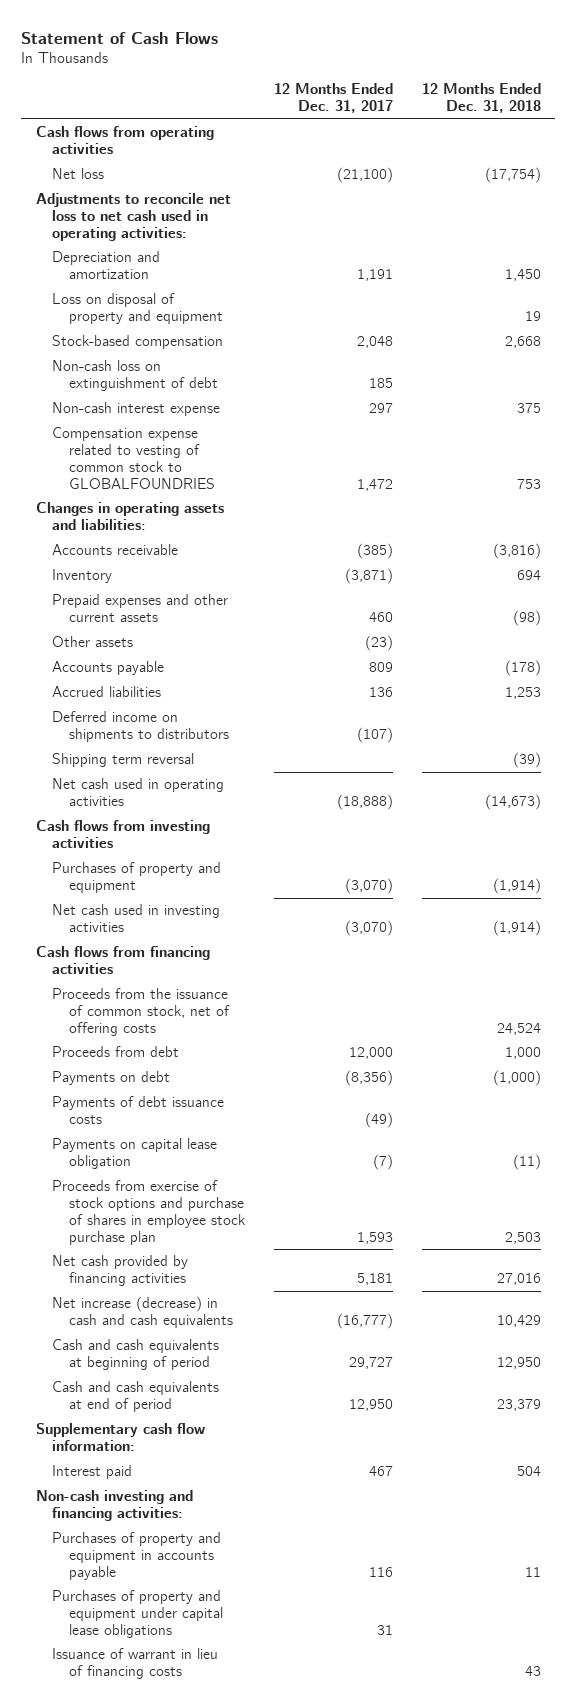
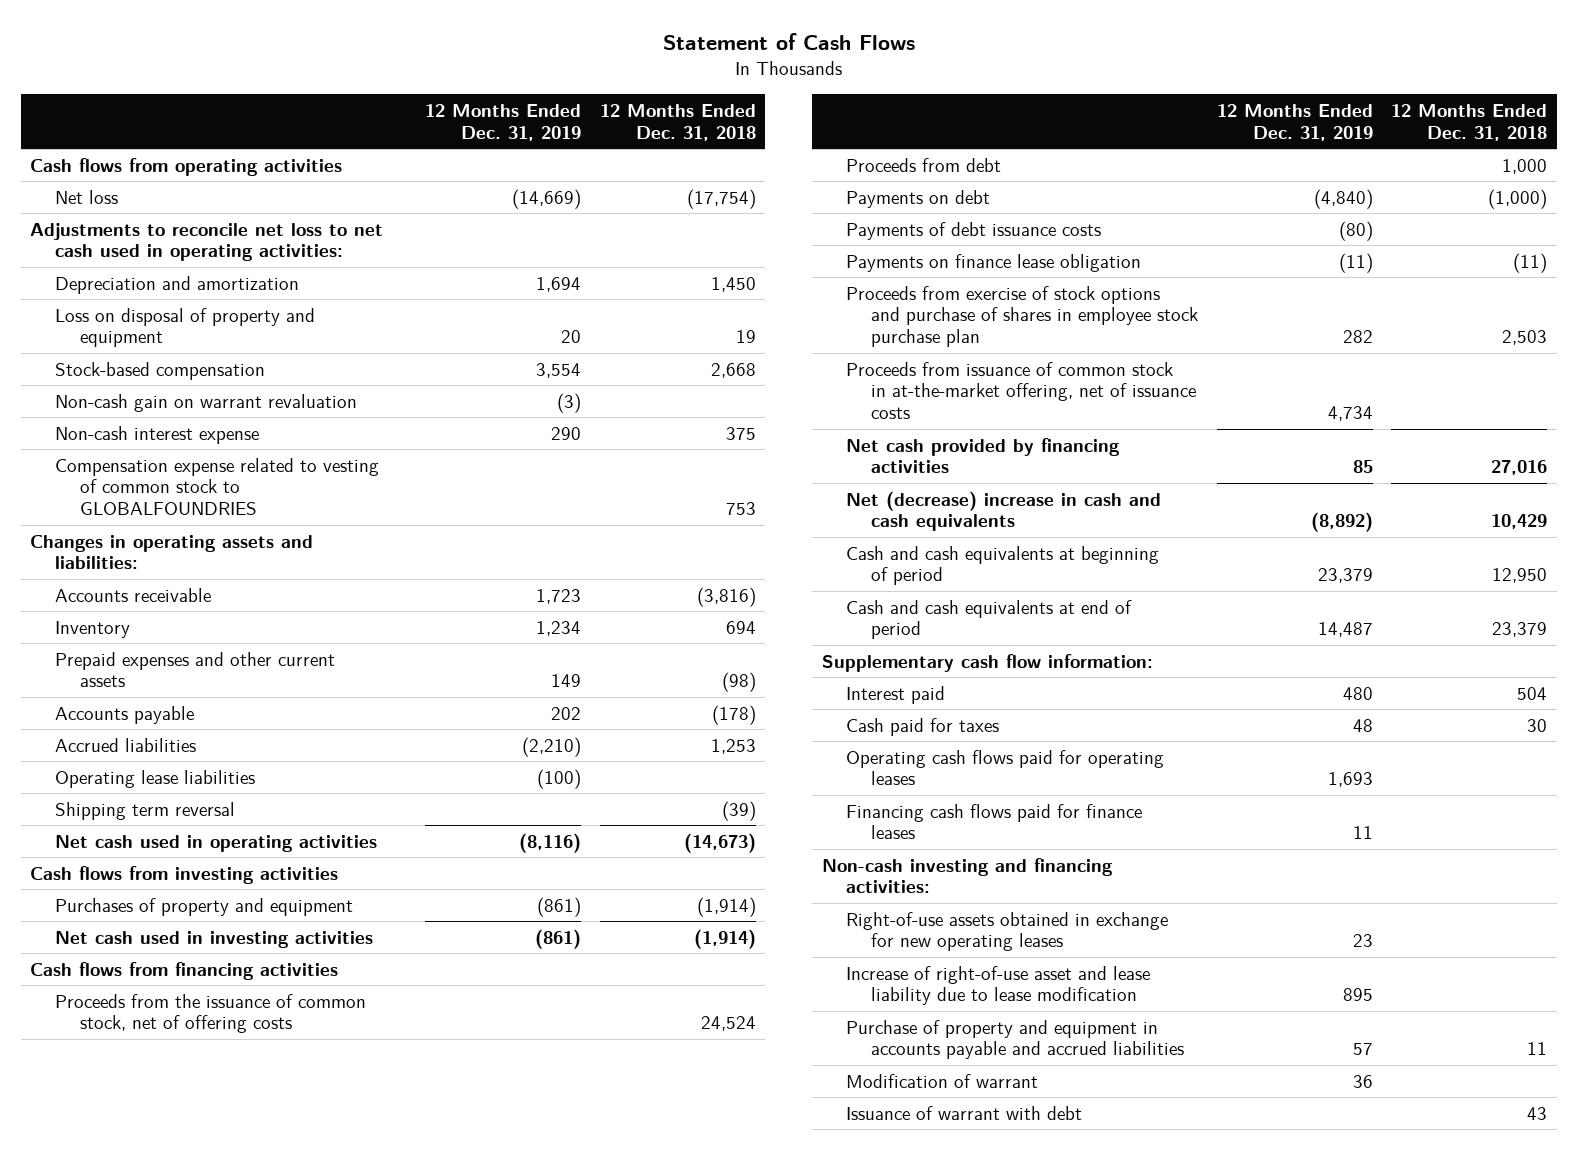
- | 12 Months Ended Dec. 31, 2017 | 12 Months Ended Dec. 31, 2018
+ | 12 Months Ended Dec. 31, 2019 | 12 Months Ended Dec. 31, 2018
- Non-cash loss on extinguishment of debt | 185 |
+ Non-cash gain on warrant revaluation | (3) |
- Other assets | (23) |
- Deferred income on shipments to distributors | (107) |
+ Operating lease liabilities | (100) |
- Payments on capital lease obligation | (7) | (11)
+ Payments on finance lease obligation | (11) | (11)
+ Proceeds from issuance of common stock in at-the-market offering, net of issuance costs | 4,734 |
- Net increase (decrease) in cash and cash equivalents | (16,777) | 10,429
+ Net (decrease) increase in cash and cash equivalents | (8,892) | 10,429
+ Cash paid for taxes | 48 | 30
+ Operating cash flows paid for operating leases | 1,693 |
+ Financing cash flows paid for finance leases | 11 |
- Purchases of property and equipment in accounts payable | 116 | 11
- Purchases of property and equipment under capital lease obligations | 31 |
- Issuance of warrant in lieu of financing costs | | 43
+ Right-of-use assets obtained in exchange for new operating leases | 23 |
+ Increase of right-of-use asset and lease liability due to lease modification | 895 |
+ Purchase of property and equipment in accounts payable and accrued liabilities | 57 | 11
+ Modification of warrant | 36 |
+ Issuance of warrant with debt | | 43

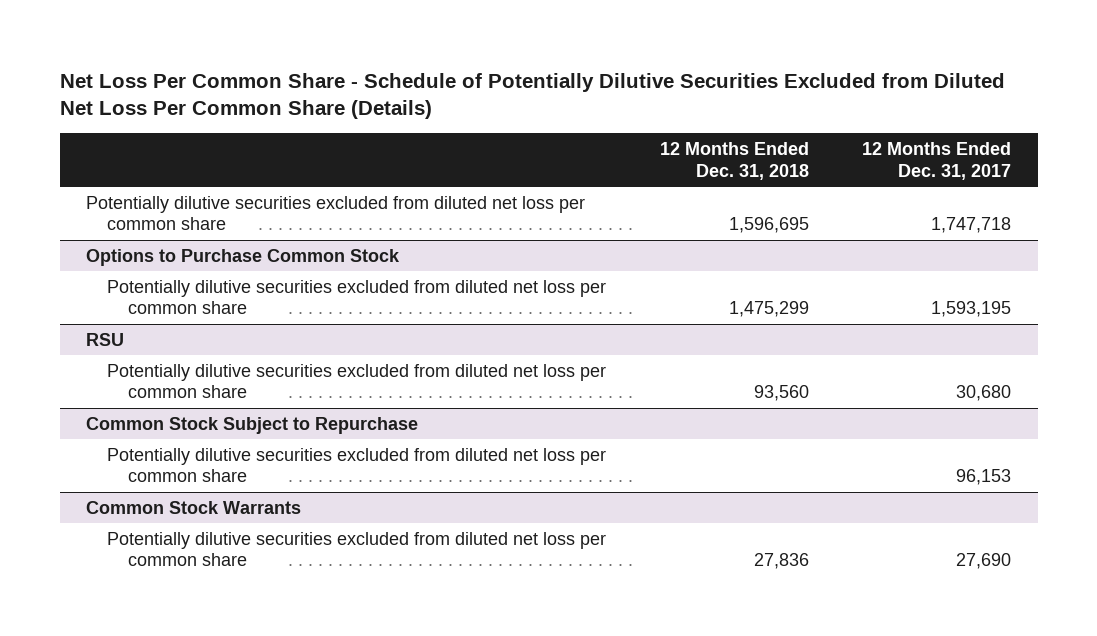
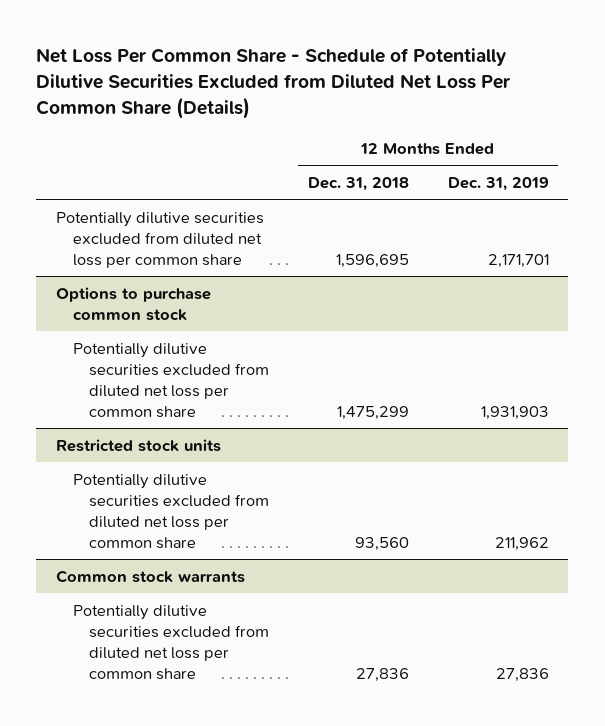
- | 12 Months Ended Dec. 31, 2018 | 12 Months Ended Dec. 31, 2017
+ | 12 Months Ended Dec. 31, 2018 | 12 Months Ended Dec. 31, 2019
- Options to Purchase Common Stock
+ Options to purchase common stock
- RSU
+ Restricted stock units
- Common Stock Subject to Repurchase
- Potentially dilutive securities excluded from diluted net loss per common share | | 96,153
- Common Stock Warrants
+ Common stock warrants

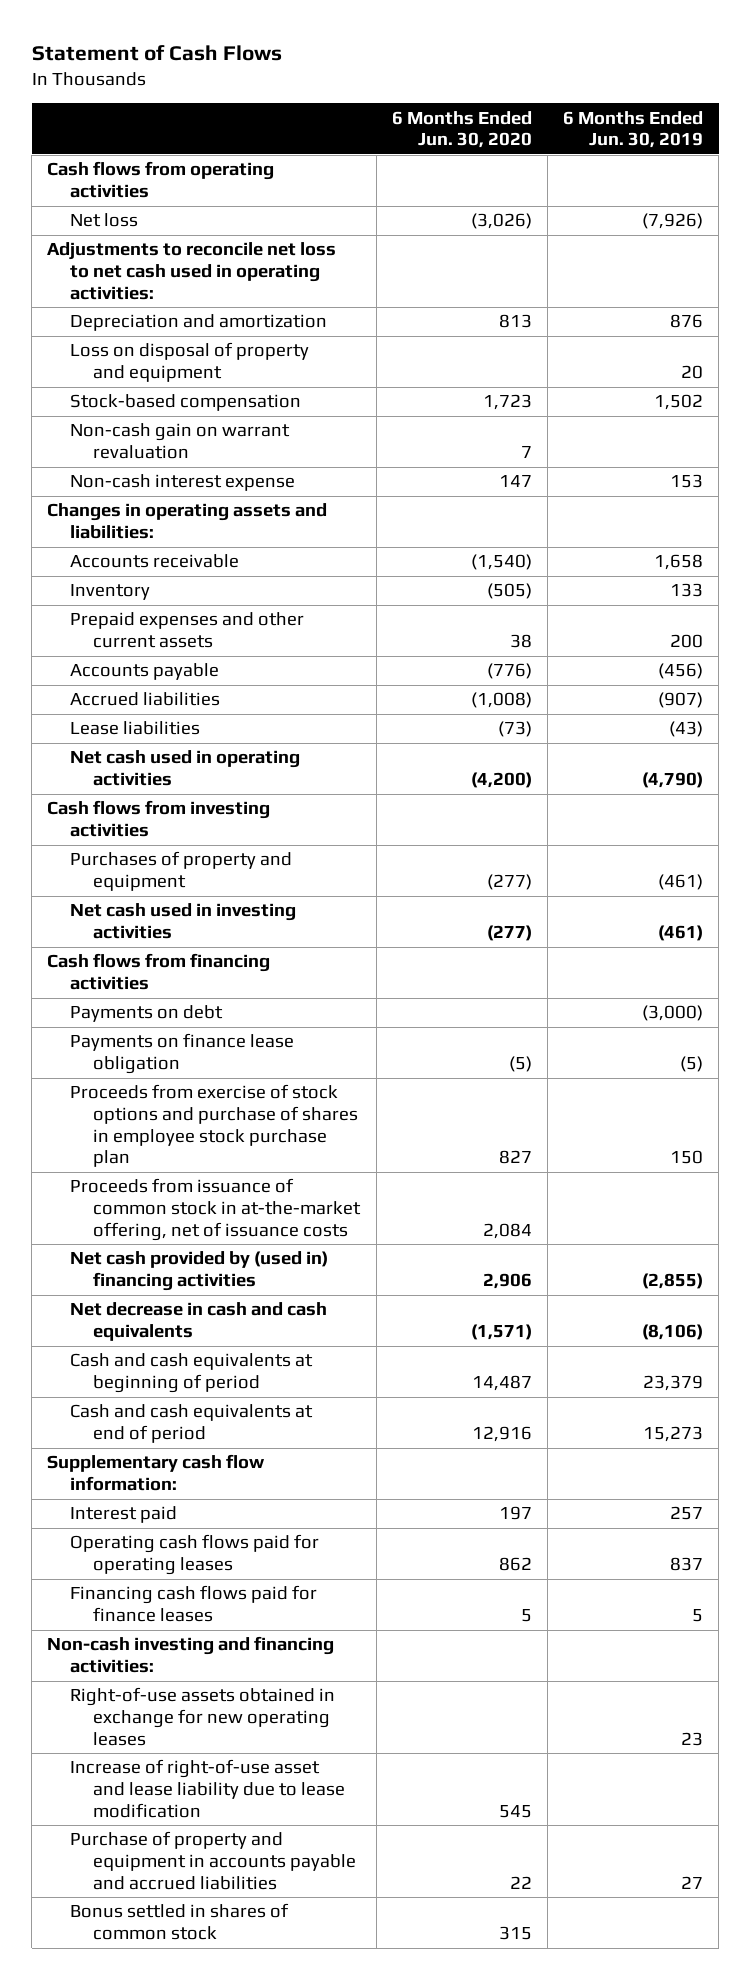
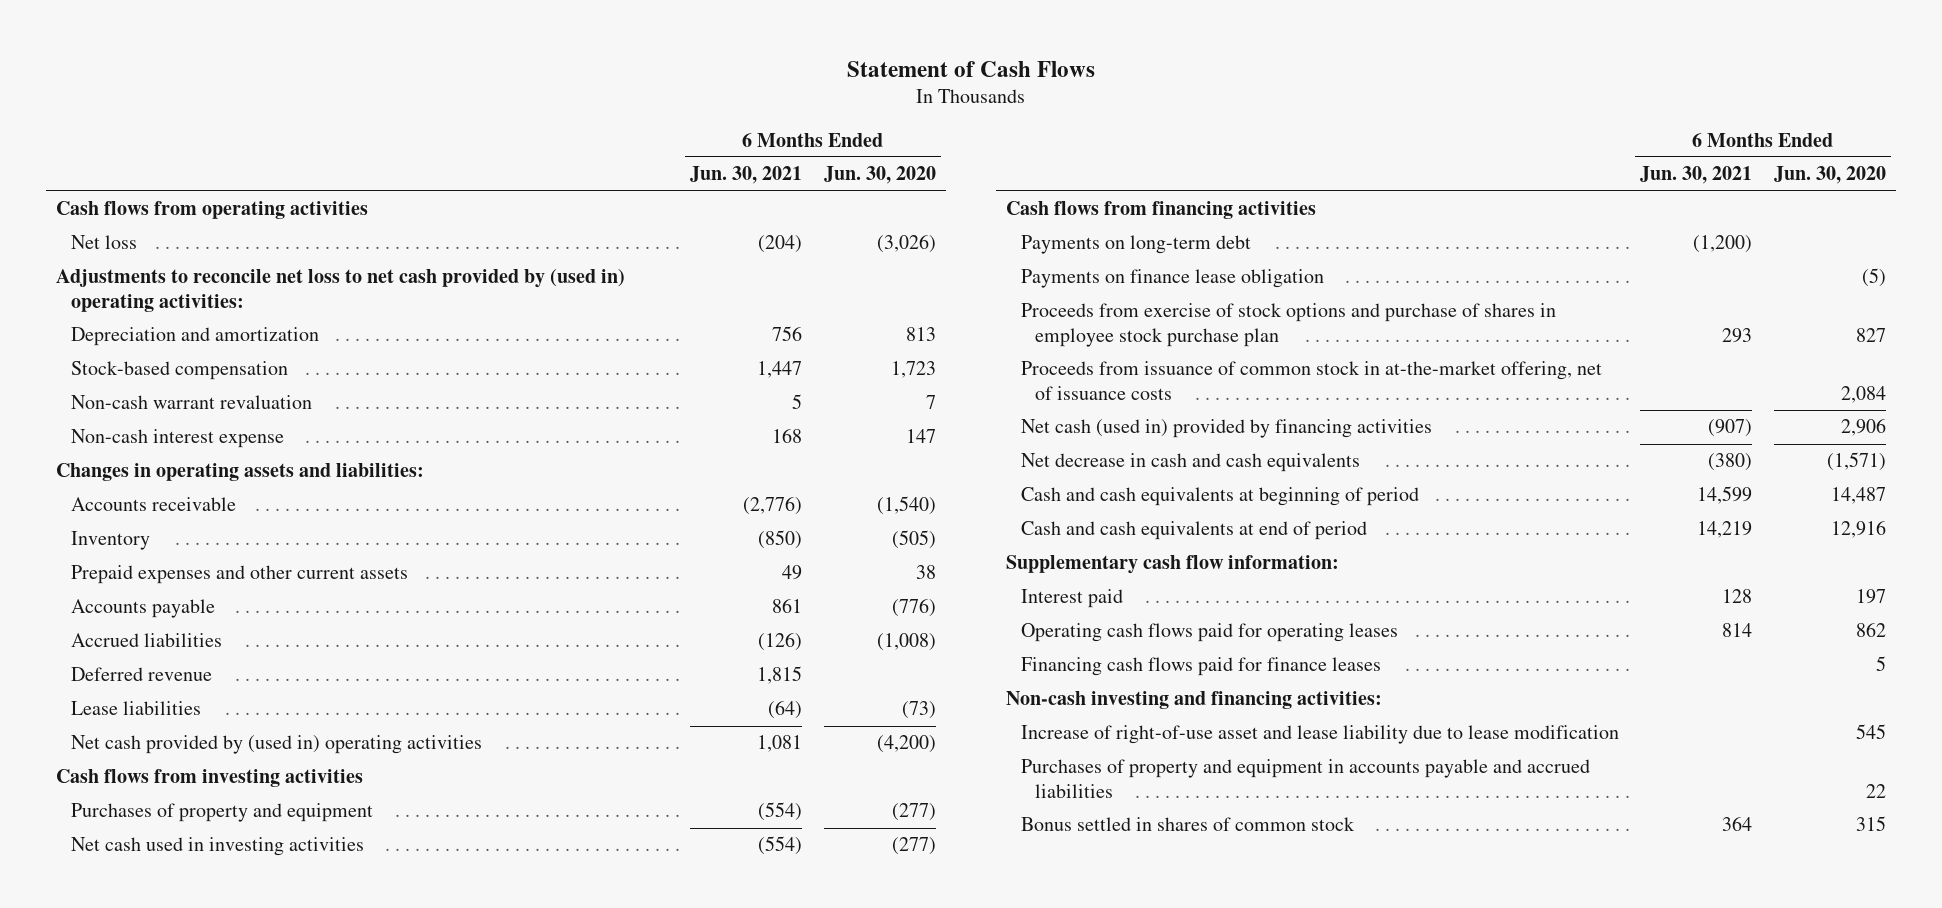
- | 6 Months Ended Jun. 30, 2020 | 6 Months Ended Jun. 30, 2019
+ | 6 Months Ended Jun. 30, 2021 | 6 Months Ended Jun. 30, 2020
- Adjustments to reconcile net loss to net cash used in operating activities:
+ Adjustments to reconcile net loss to net cash provided by (used in) operating activities:
- Loss on disposal of property and equipment | | 20
- Non-cash gain on warrant revaluation | 7 |
+ Non-cash warrant revaluation | 5 | 7
+ Deferred revenue | 1,815 |
- Net cash used in operating activities | (4,200) | (4,790)
+ Net cash provided by (used in) operating activities | 1,081 | (4,200)
- Payments on debt | | (3,000)
+ Payments on long-term debt | (1,200) |
- Net cash provided by (used in) financing activities | 2,906 | (2,855)
+ Net cash (used in) provided by financing activities | (907) | 2,906
- Right-of-use assets obtained in exchange for new operating leases | | 23
- Purchase of property and equipment in accounts payable and accrued liabilities | 22 | 27
+ Purchases of property and equipment in accounts payable and accrued liabilities | | 22

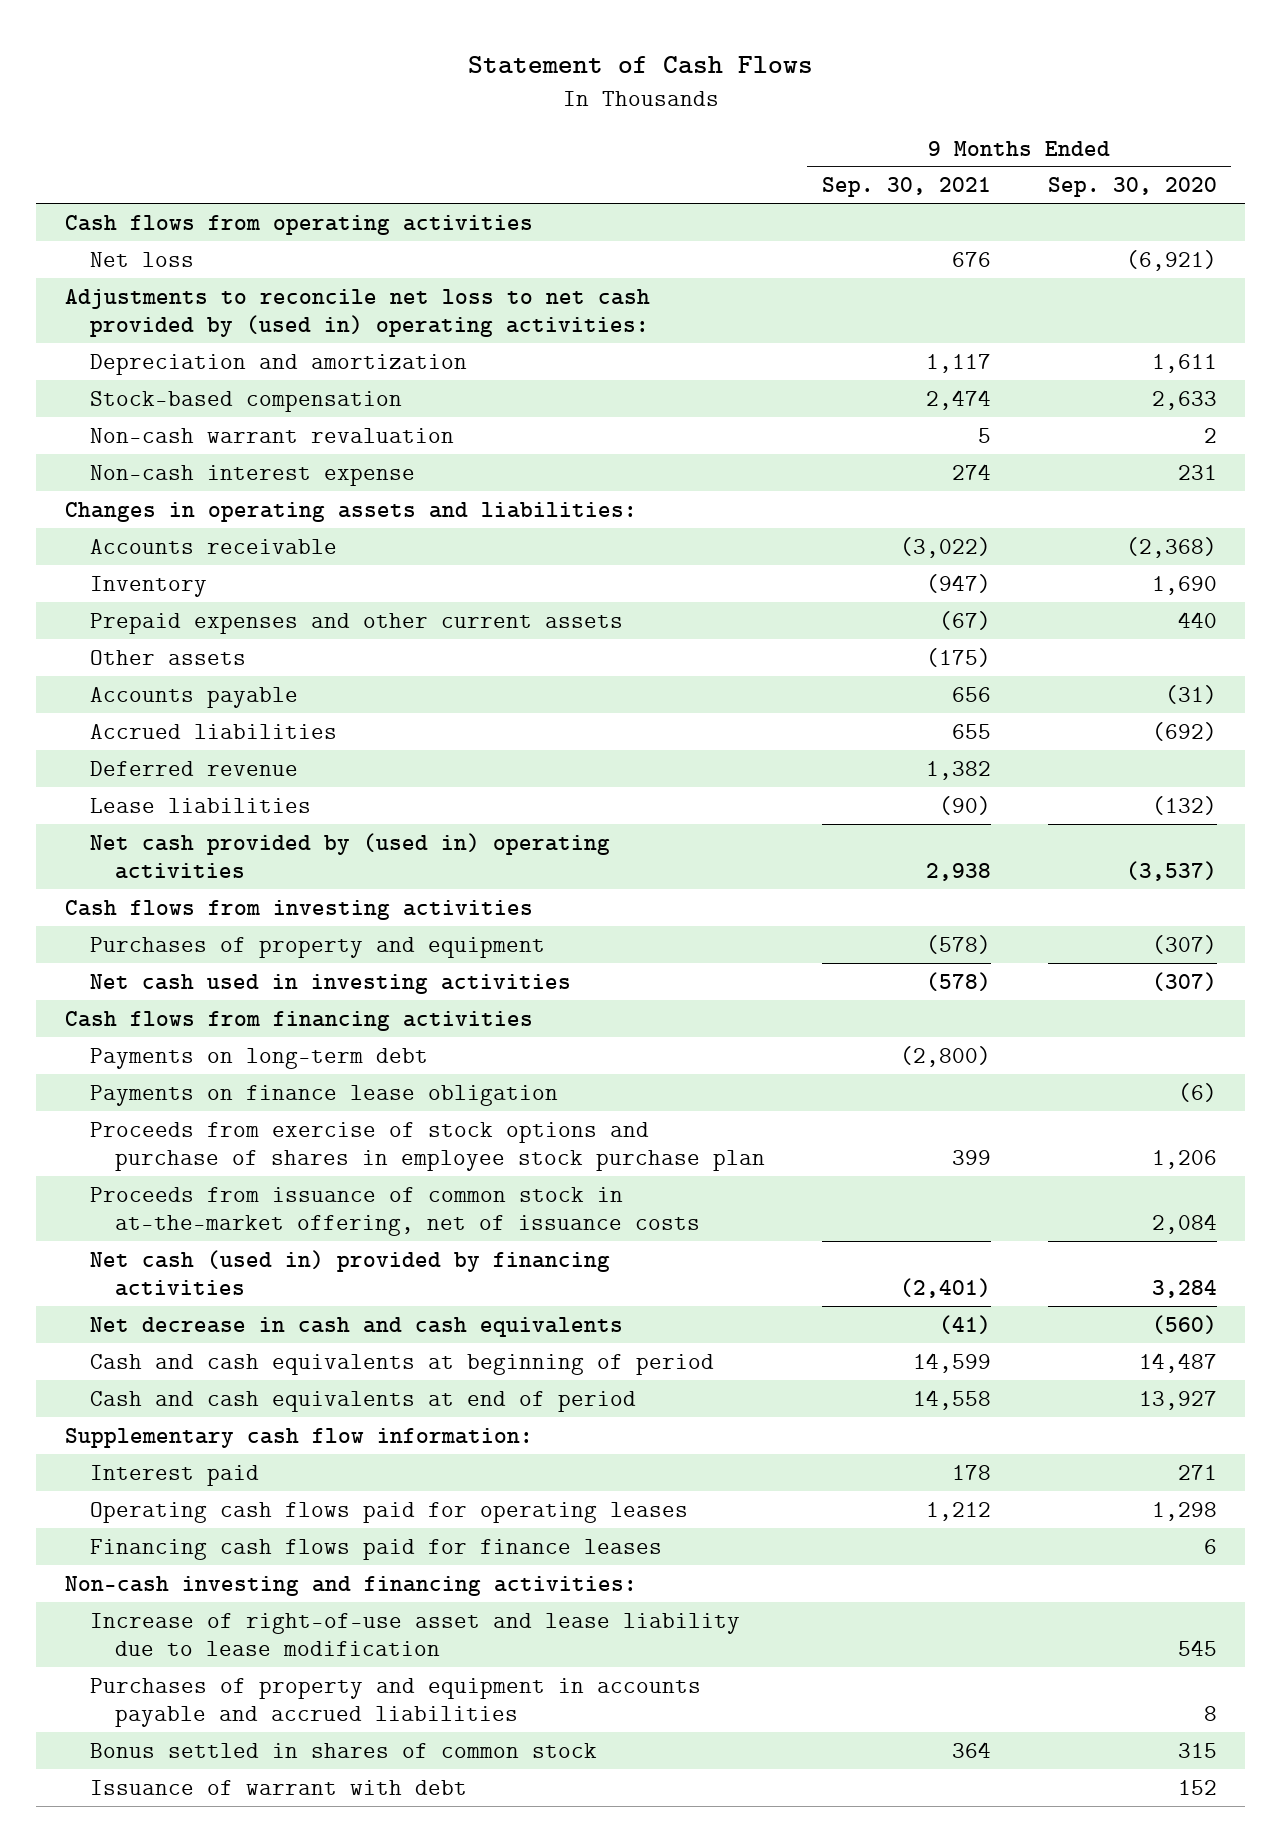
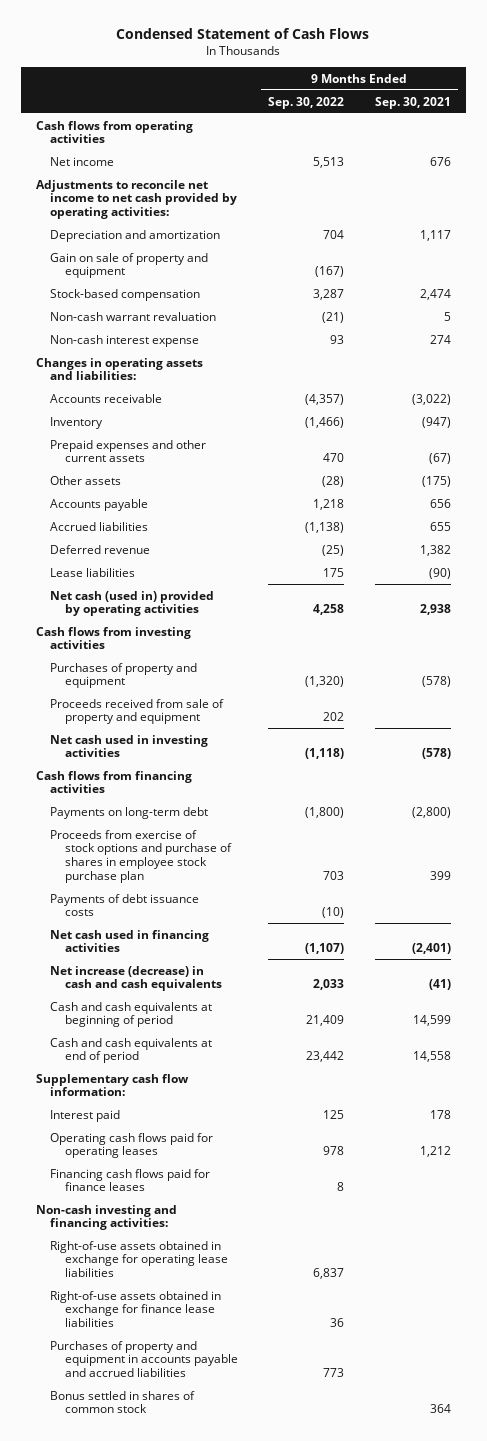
- Statement of Cash Flows
+ Condensed Statement of Cash Flows
- | 9 Months Ended Sep. 30, 2021 | 9 Months Ended Sep. 30, 2020
+ | 9 Months Ended Sep. 30, 2022 | 9 Months Ended Sep. 30, 2021
- Net loss | 676 | (6,921)
- Adjustments to reconcile net loss to net cash provided by (used in) operating activities:
+ Net income | 5,513 | 676
+ Adjustments to reconcile net income to net cash provided by operating activities:
+ Gain on sale of property and equipment | (167) |
- Net cash provided by (used in) operating activities | 2,938 | (3,537)
+ Net cash (used in) provided by operating activities | 4,258 | 2,938
+ Proceeds received from sale of property and equipment | 202 |
- Payments on finance lease obligation | | (6)
- Proceeds from issuance of common stock in at-the-market offering, net of issuance costs | | 2,084
- Net cash (used in) provided by financing activities | (2,401) | 3,284
- Net decrease in cash and cash equivalents | (41) | (560)
+ Payments of debt issuance costs | (10) |
+ Net cash used in financing activities | (1,107) | (2,401)
+ Net increase (decrease) in cash and cash equivalents | 2,033 | (41)
- Increase of right-of-use asset and lease liability due to lease modification | | 545
+ Right-of-use assets obtained in exchange for operating lease liabilities | 6,837 |
+ Right-of-use assets obtained in exchange for finance lease liabilities | 36 |
- Issuance of warrant with debt | | 152

